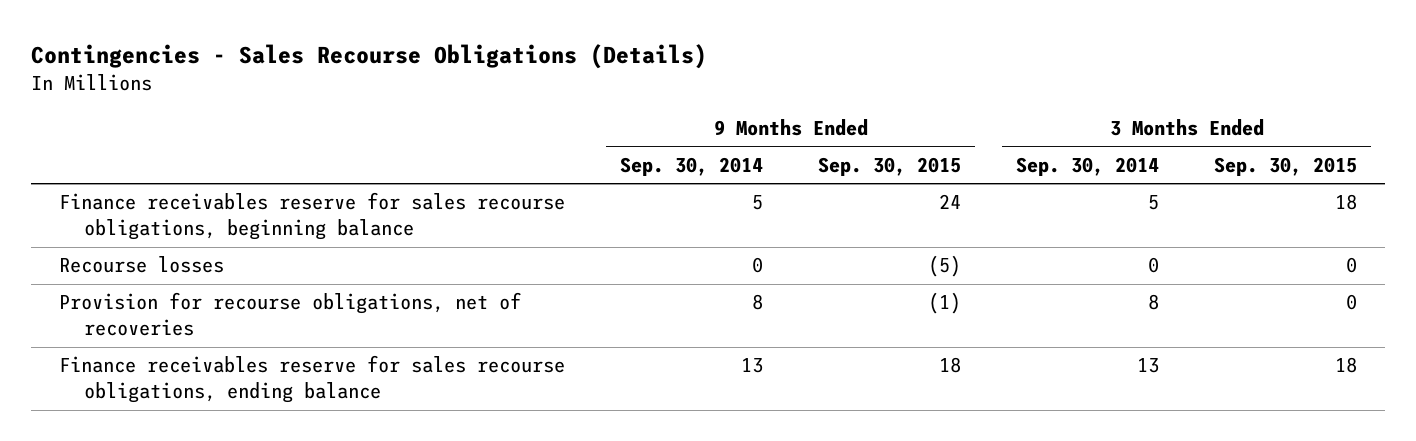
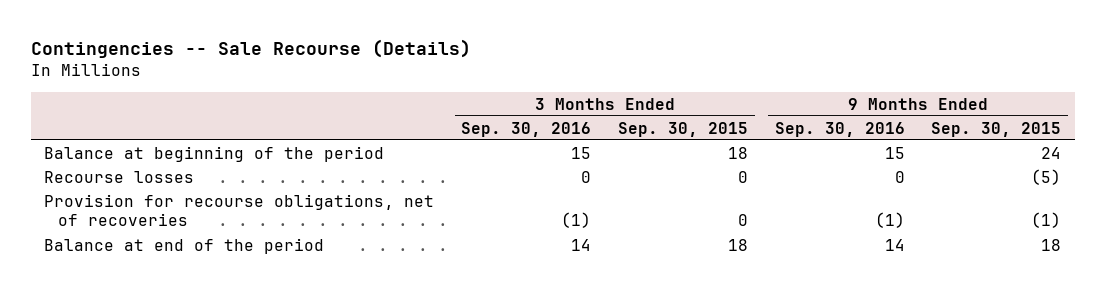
- Contingencies - Sales Recourse Obligations (Details)
+ Contingencies -- Sale Recourse (Details)
- | 9 Months Ended Sep. 30, 2014 | 9 Months Ended Sep. 30, 2015 | 3 Months Ended Sep. 30, 2014 | 3 Months Ended Sep. 30, 2015
+ | 3 Months Ended Sep. 30, 2016 | 3 Months Ended Sep. 30, 2015 | 9 Months Ended Sep. 30, 2016 | 9 Months Ended Sep. 30, 2015
- Finance receivables reserve for sales recourse obligations, beginning balance | 5 | 24 | 5 | 18
+ Balance at beginning of the period | 15 | 18 | 15 | 24
- Finance receivables reserve for sales recourse obligations, ending balance | 13 | 18 | 13 | 18
+ Balance at end of the period | 14 | 18 | 14 | 18

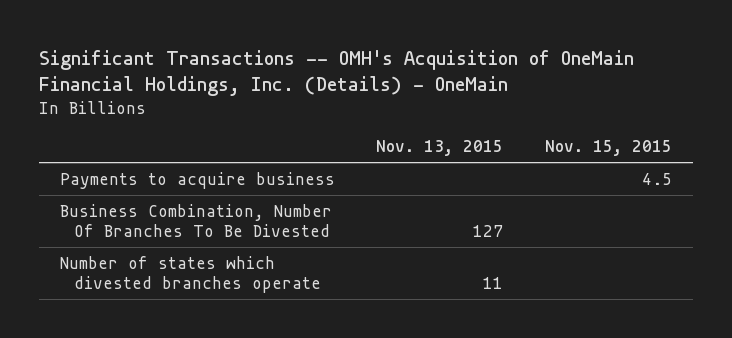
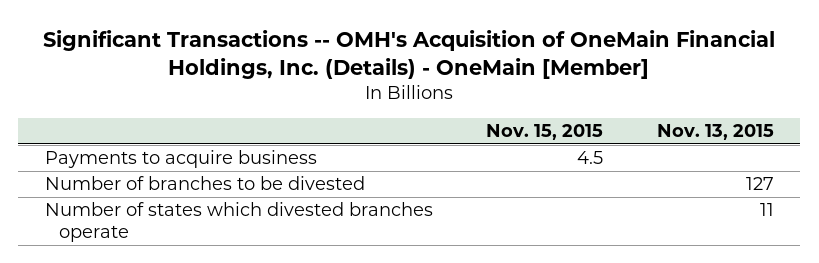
- Significant Transactions -- OMH's Acquisition of OneMain Financial Holdings, Inc. (Details) - OneMain
+ Significant Transactions -- OMH's Acquisition of OneMain Financial Holdings, Inc. (Details) - OneMain [Member]
- | Nov. 13, 2015 | Nov. 15, 2015
+ | Nov. 15, 2015 | Nov. 13, 2015
- Business Combination, Number Of Branches To Be Divested | 127 |
+ Number of branches to be divested | | 127

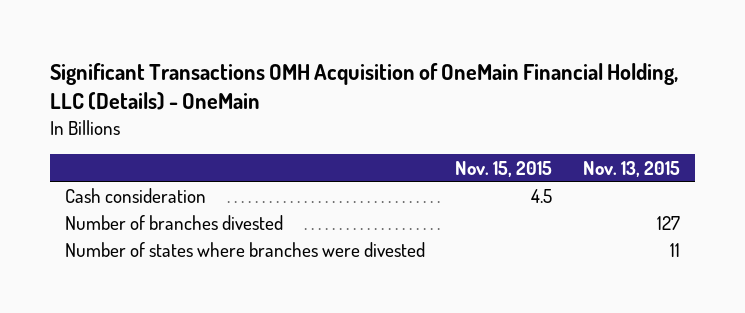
- Significant Transactions -- OMH's Acquisition of OneMain Financial Holdings, Inc. (Details) - OneMain [Member]
+ Significant Transactions OMH Acquisition of OneMain Financial Holding, LLC (Details) - OneMain
- Payments to acquire business | 4.5 |
- Number of branches to be divested | | 127
- Number of states which divested branches operate | | 11
+ Cash consideration | 4.5 |
+ Number of branches divested | | 127
+ Number of states where branches were divested | | 11

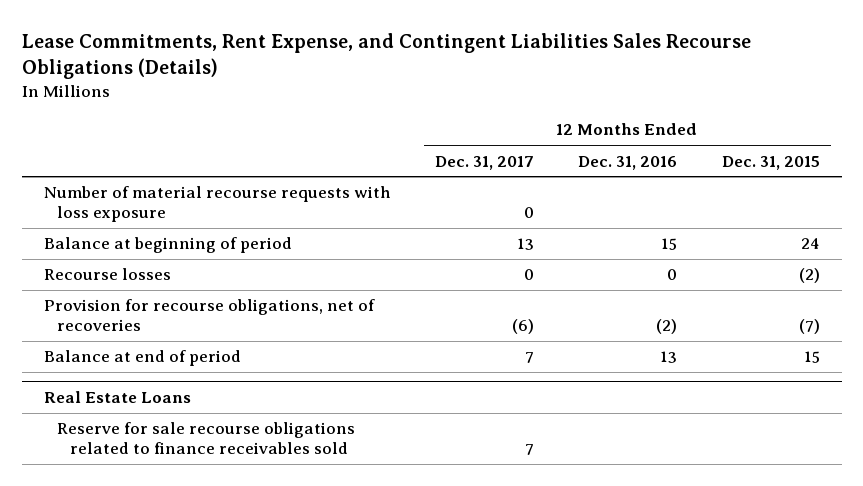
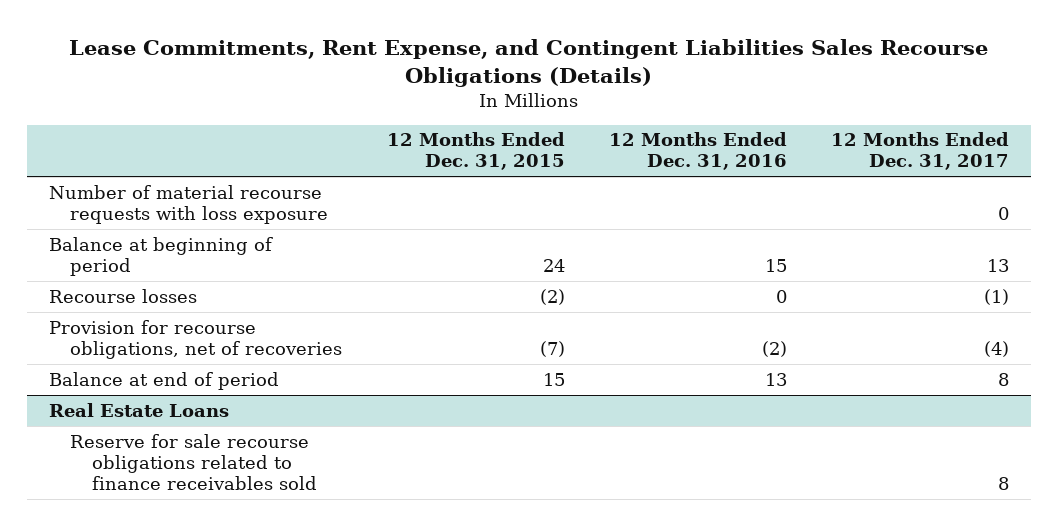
- | 12 Months Ended Dec. 31, 2017 | 12 Months Ended Dec. 31, 2016 | 12 Months Ended Dec. 31, 2015
+ | 12 Months Ended Dec. 31, 2015 | 12 Months Ended Dec. 31, 2016 | 12 Months Ended Dec. 31, 2017
- Recourse losses | 0 | 0 | (2)
- Provision for recourse obligations, net of recoveries | (6) | (2) | (7)
- Balance at end of period | 7 | 13 | 15
+ Recourse losses | (2) | 0 | (1)
+ Provision for recourse obligations, net of recoveries | (7) | (2) | (4)
+ Balance at end of period | 15 | 13 | 8
@ Real Estate Loans
- Reserve for sale recourse obligations related to finance receivables sold | 7 | |
+ Reserve for sale recourse obligations related to finance receivables sold | | | 8

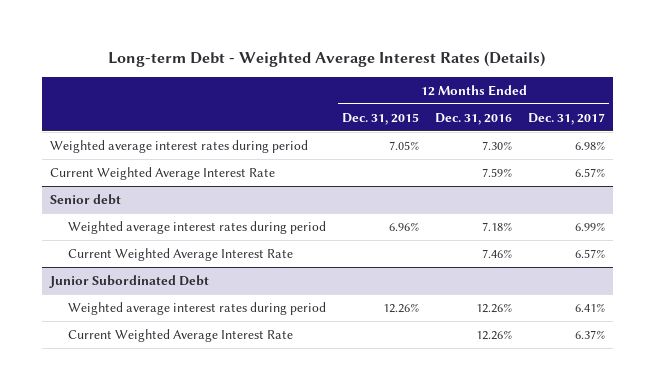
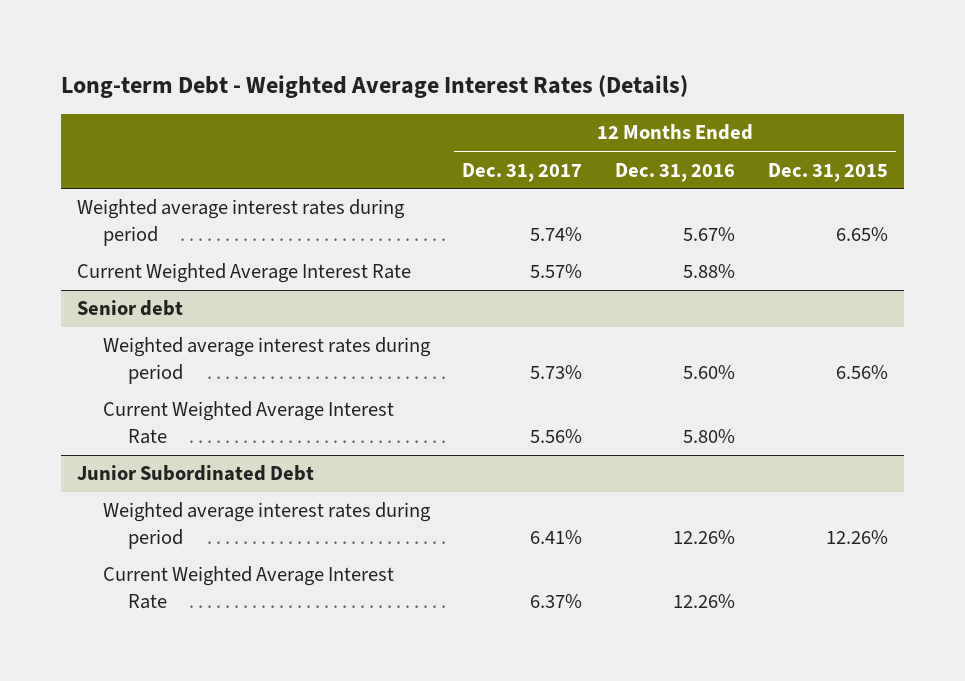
- | 12 Months Ended Dec. 31, 2015 | 12 Months Ended Dec. 31, 2016 | 12 Months Ended Dec. 31, 2017
+ | 12 Months Ended Dec. 31, 2017 | 12 Months Ended Dec. 31, 2016 | 12 Months Ended Dec. 31, 2015
- Weighted average interest rates during period | 7.05% | 7.30% | 6.98%
- Current Weighted Average Interest Rate | | 7.59% | 6.57%
+ Weighted average interest rates during period | 5.74% | 5.67% | 6.65%
+ Current Weighted Average Interest Rate | 5.57% | 5.88% |
@ Senior debt
- Weighted average interest rates during period | 6.96% | 7.18% | 6.99%
- Current Weighted Average Interest Rate | | 7.46% | 6.57%
+ Weighted average interest rates during period | 5.73% | 5.60% | 6.56%
+ Current Weighted Average Interest Rate | 5.56% | 5.80% |

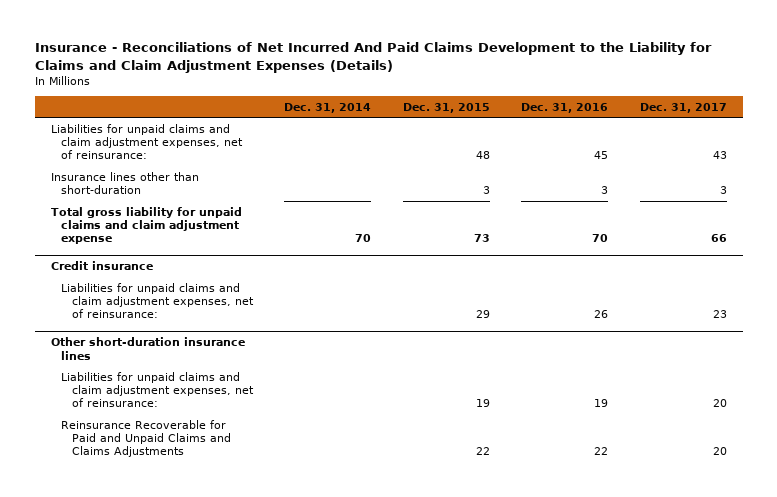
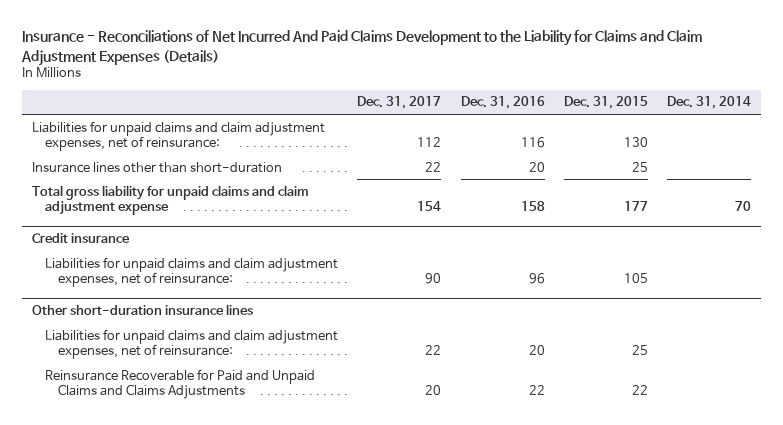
- | Dec. 31, 2014 | Dec. 31, 2015 | Dec. 31, 2016 | Dec. 31, 2017
+ | Dec. 31, 2017 | Dec. 31, 2016 | Dec. 31, 2015 | Dec. 31, 2014
- Liabilities for unpaid claims and claim adjustment expenses, net of reinsurance: | | 48 | 45 | 43
- Insurance lines other than short-duration | | 3 | 3 | 3
- Total gross liability for unpaid claims and claim adjustment expense | 70 | 73 | 70 | 66
+ Liabilities for unpaid claims and claim adjustment expenses, net of reinsurance: | 112 | 116 | 130 |
+ Insurance lines other than short-duration | 22 | 20 | 25 |
+ Total gross liability for unpaid claims and claim adjustment expense | 154 | 158 | 177 | 70
@ Credit insurance
- Liabilities for unpaid claims and claim adjustment expenses, net of reinsurance: | | 29 | 26 | 23
+ Liabilities for unpaid claims and claim adjustment expenses, net of reinsurance: | 90 | 96 | 105 |
@ Other short-duration insurance lines
- Liabilities for unpaid claims and claim adjustment expenses, net of reinsurance: | | 19 | 19 | 20
+ Liabilities for unpaid claims and claim adjustment expenses, net of reinsurance: | 22 | 20 | 25 |

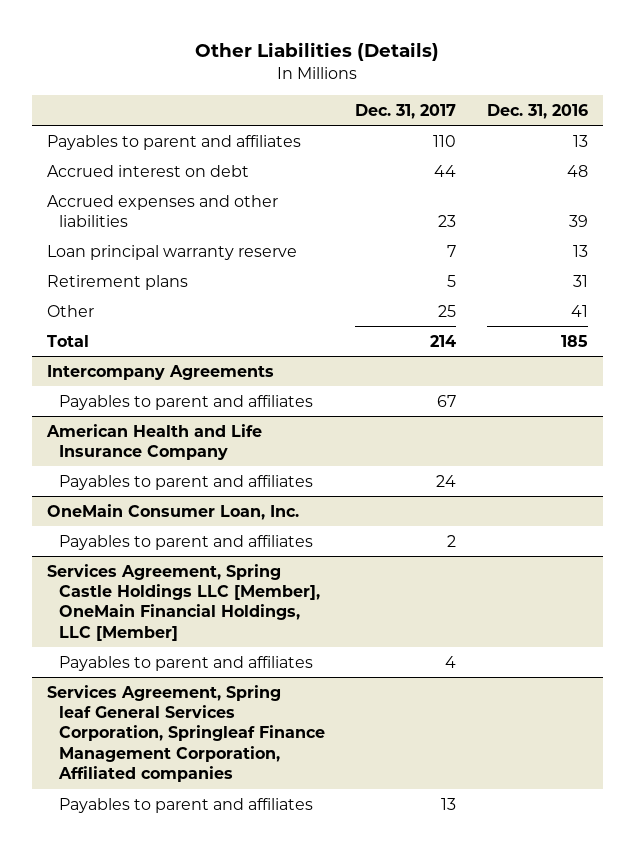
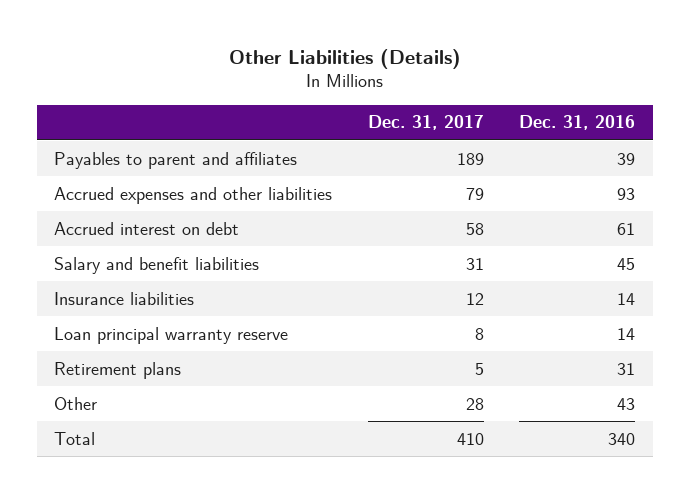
- Payables to parent and affiliates | 110 | 13
- Accrued interest on debt | 44 | 48
- Accrued expenses and other liabilities | 23 | 39
- Loan principal warranty reserve | 7 | 13
+ Payables to parent and affiliates | 189 | 39
+ Accrued expenses and other liabilities | 79 | 93
+ Accrued interest on debt | 58 | 61
+ Salary and benefit liabilities | 31 | 45
+ Insurance liabilities | 12 | 14
+ Loan principal warranty reserve | 8 | 14
- Other | 25 | 41
- Total | 214 | 185
- Intercompany Agreements
- Payables to parent and affiliates | 67 |
- American Health and Life Insurance Company
- Payables to parent and affiliates | 24 |
- OneMain Consumer Loan, Inc.
- Payables to parent and affiliates | 2 |
- Services Agreement, Spring Castle Holdings LLC [Member], OneMain Financial Holdings, LLC [Member]
- Payables to parent and affiliates | 4 |
- Services Agreement, Spring leaf General Services Corporation, Springleaf Finance Management Corporation, Affiliated companies
- Payables to parent and affiliates | 13 |
+ Other | 28 | 43
+ Total | 410 | 340

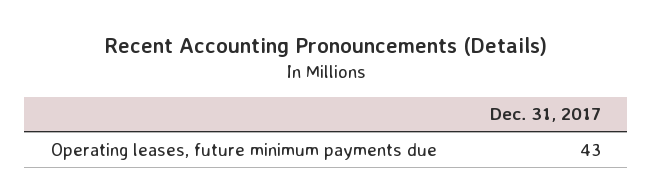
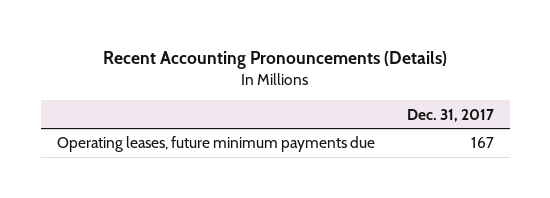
- Operating leases, future minimum payments due | 43
+ Operating leases, future minimum payments due | 167

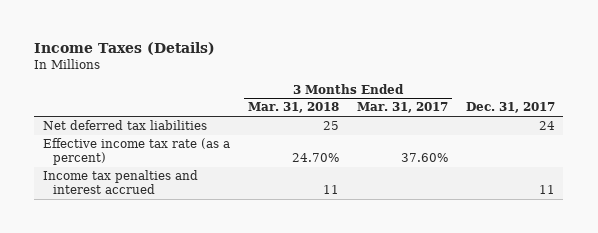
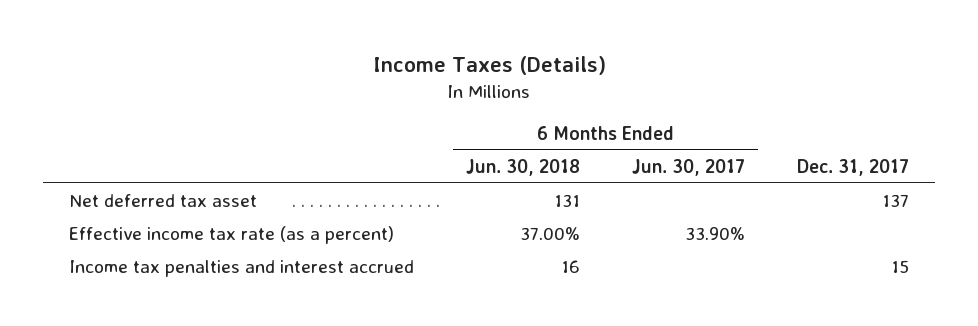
- | 3 Months Ended Mar. 31, 2018 | 3 Months Ended Mar. 31, 2017 | Dec. 31, 2017
+ | 6 Months Ended Jun. 30, 2018 | 6 Months Ended Jun. 30, 2017 | Dec. 31, 2017
- Net deferred tax liabilities | 25 | | 24
+ Net deferred tax asset | 131 | | 137
- Income tax penalties and interest accrued | 11 | | 11
+ Income tax penalties and interest accrued | 16 | | 15

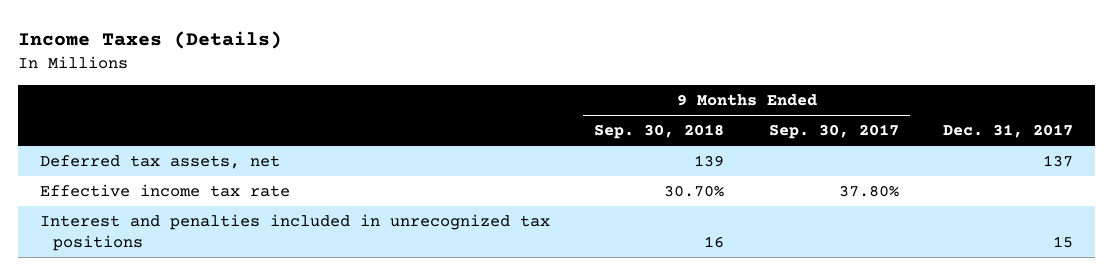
- | 6 Months Ended Jun. 30, 2018 | 6 Months Ended Jun. 30, 2017 | Dec. 31, 2017
+ | 9 Months Ended Sep. 30, 2018 | 9 Months Ended Sep. 30, 2017 | Dec. 31, 2017
- Net deferred tax asset | 131 | | 137
- Effective income tax rate (as a percent) | 37.00% | 33.90% |
- Income tax penalties and interest accrued | 16 | | 15
+ Deferred tax assets, net | 139 | | 137
+ Effective income tax rate | 30.70% | 37.80% |
+ Interest and penalties included in unrecognized tax positions | 16 | | 15

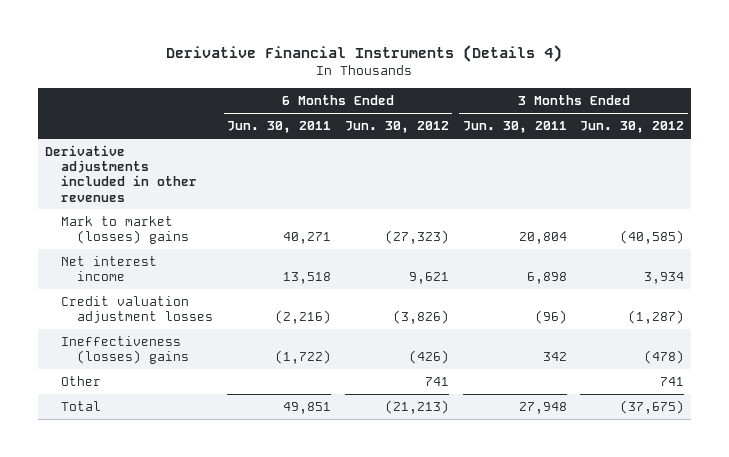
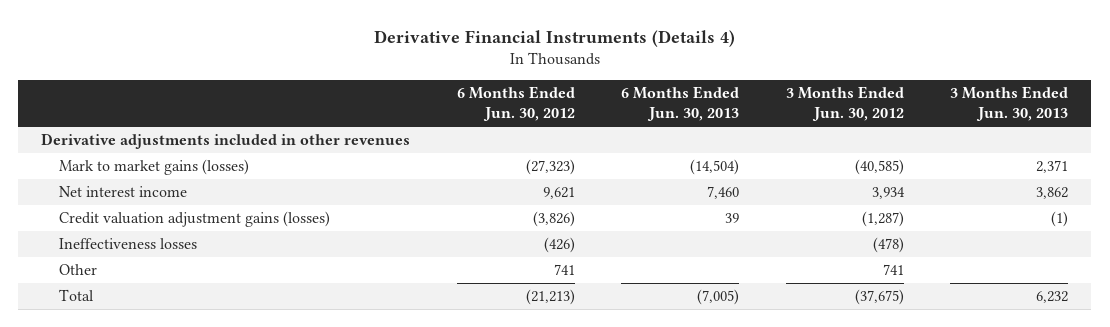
- | 6 Months Ended Jun. 30, 2011 | 6 Months Ended Jun. 30, 2012 | 3 Months Ended Jun. 30, 2011 | 3 Months Ended Jun. 30, 2012
+ | 6 Months Ended Jun. 30, 2012 | 6 Months Ended Jun. 30, 2013 | 3 Months Ended Jun. 30, 2012 | 3 Months Ended Jun. 30, 2013
- Mark to market (losses) gains | 40,271 | (27,323) | 20,804 | (40,585)
+ Mark to market gains (losses) | (27,323) | (14,504) | (40,585) | 2,371
- Credit valuation adjustment losses | (2,216) | (3,826) | (96) | (1,287)
- Ineffectiveness (losses) gains | (1,722) | (426) | 342 | (478)
+ Credit valuation adjustment gains (losses) | (3,826) | 39 | (1,287) | (1)
+ Ineffectiveness losses | (426) | | (478) |

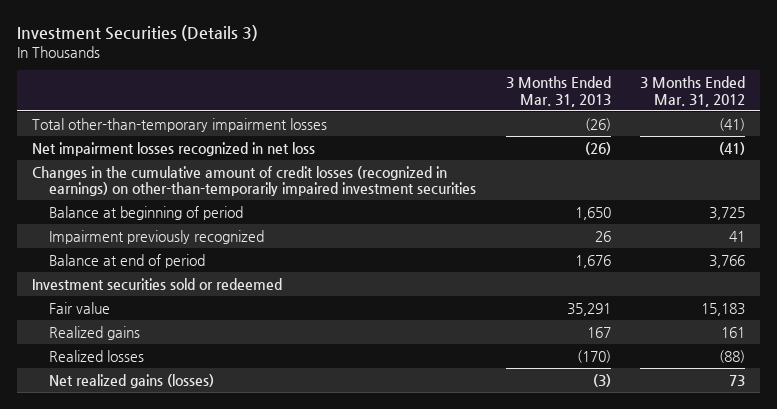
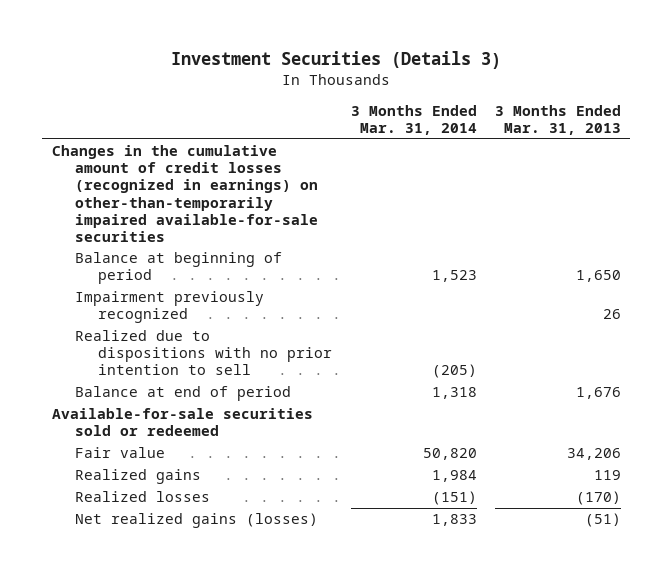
- | 3 Months Ended Mar. 31, 2013 | 3 Months Ended Mar. 31, 2012
+ | 3 Months Ended Mar. 31, 2014 | 3 Months Ended Mar. 31, 2013
- Total other-than-temporary impairment losses | (26) | (41)
- Net impairment losses recognized in net loss | (26) | (41)
- Changes in the cumulative amount of credit losses (recognized in earnings) on other-than-temporarily impaired investment securities
+ Changes in the cumulative amount of credit losses (recognized in earnings) on other-than-temporarily impaired available-for-sale securities
+ Realized due to dispositions with no prior intention to sell | (205) |
- Investment securities sold or redeemed
- Fair value | 35,291 | 15,183
- Realized gains | 167 | 161
+ Available-for-sale securities sold or redeemed
+ Fair value | 50,820 | 34,206
+ Realized gains | 1,984 | 119
- Net realized gains (losses) | (3) | 73
+ Net realized gains (losses) | 1,833 | (51)

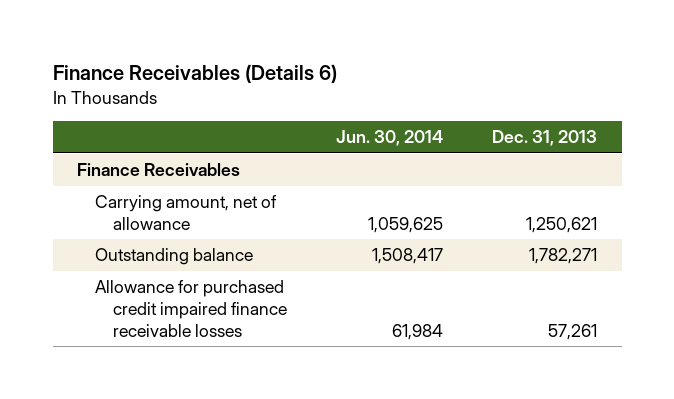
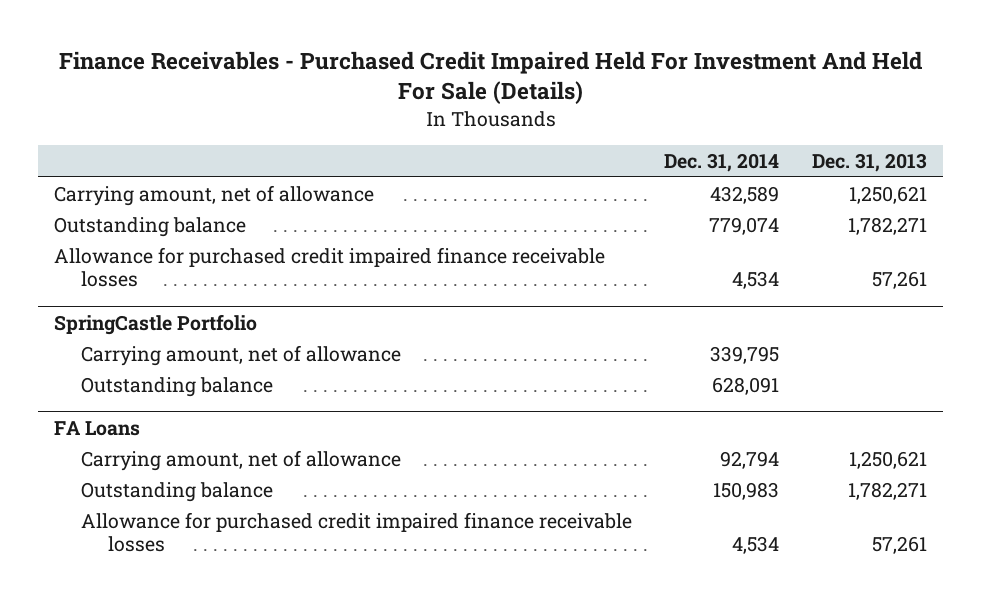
- Finance Receivables (Details 6)
+ Finance Receivables - Purchased Credit Impaired Held For Investment And Held For Sale (Details)
- | Jun. 30, 2014 | Dec. 31, 2013
+ | Dec. 31, 2014 | Dec. 31, 2013
- Finance Receivables
+ SpringCastle Portfolio
+ Carrying amount, net of allowance | 339,795 |
+ Outstanding balance | 628,091 |
+ FA Loans
+ Carrying amount, net of allowance | 92,794 | 1,250,621
+ Outstanding balance | 150,983 | 1,782,271
+ Allowance for purchased credit impaired finance receivable losses | 4,534 | 57,261

